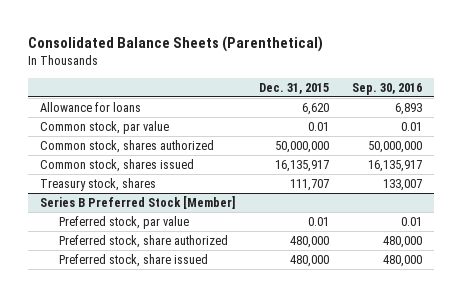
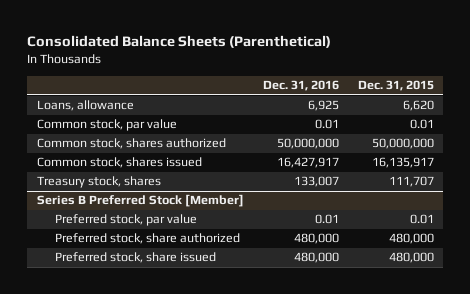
- | Dec. 31, 2015 | Sep. 30, 2016
+ | Dec. 31, 2016 | Dec. 31, 2015
- Allowance for loans | 6,620 | 6,893
+ Loans, allowance | 6,925 | 6,620

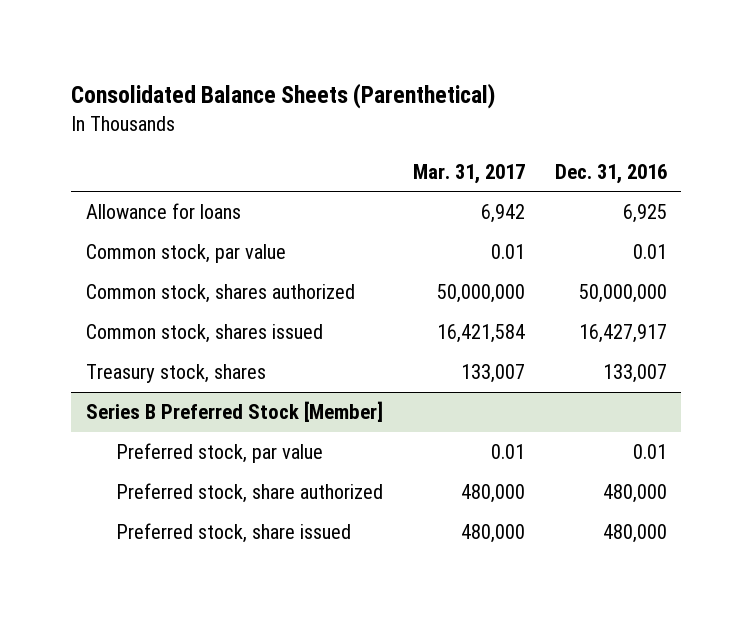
- | Dec. 31, 2016 | Dec. 31, 2015
+ | Mar. 31, 2017 | Dec. 31, 2016
- Loans, allowance | 6,925 | 6,620
+ Allowance for loans | 6,942 | 6,925

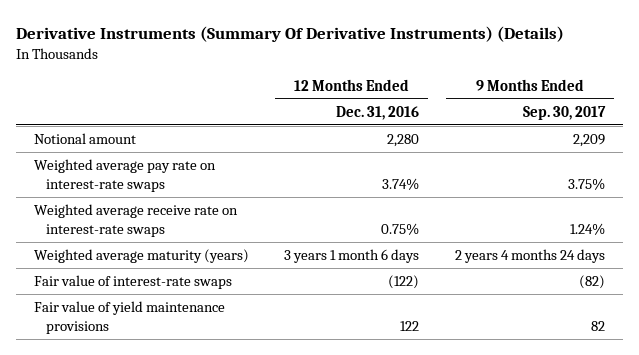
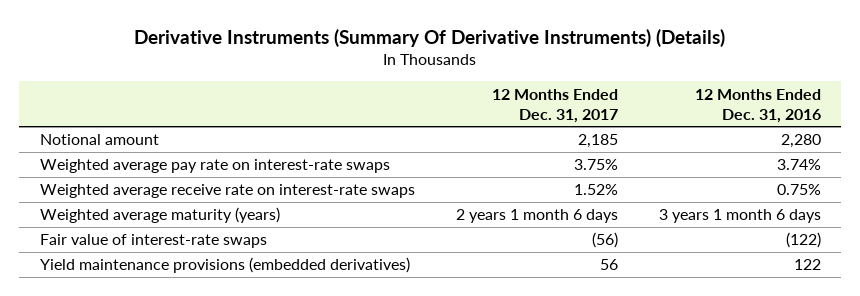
- | 12 Months Ended Dec. 31, 2016 | 9 Months Ended Sep. 30, 2017
+ | 12 Months Ended Dec. 31, 2017 | 12 Months Ended Dec. 31, 2016
- Fair value of yield maintenance provisions | 122 | 82
+ Yield maintenance provisions (embedded derivatives) | 56 | 122

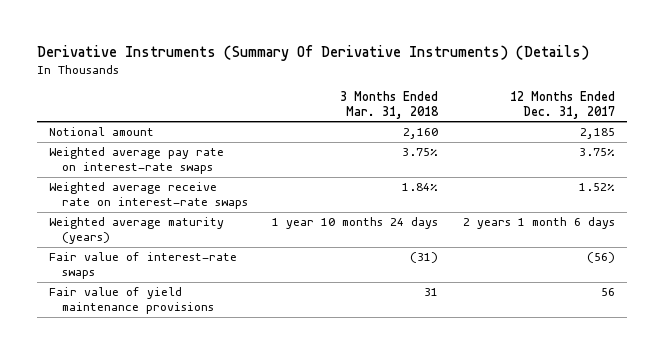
- | 12 Months Ended Dec. 31, 2017 | 12 Months Ended Dec. 31, 2016
+ | 3 Months Ended Mar. 31, 2018 | 12 Months Ended Dec. 31, 2017
- Yield maintenance provisions (embedded derivatives) | 56 | 122
+ Fair value of yield maintenance provisions | 31 | 56

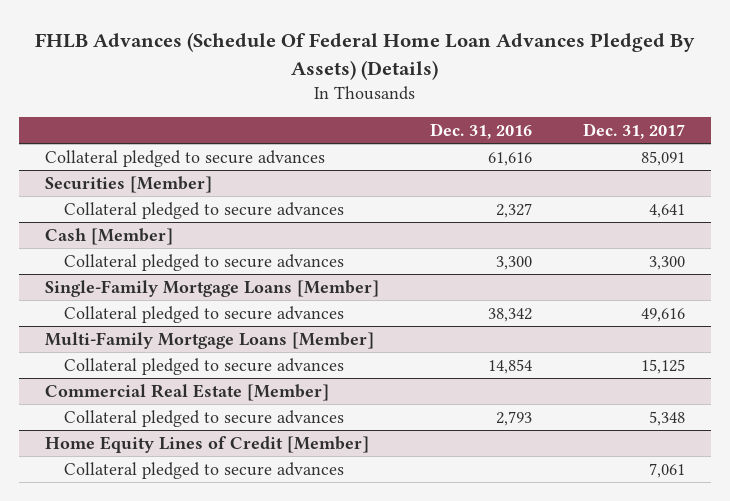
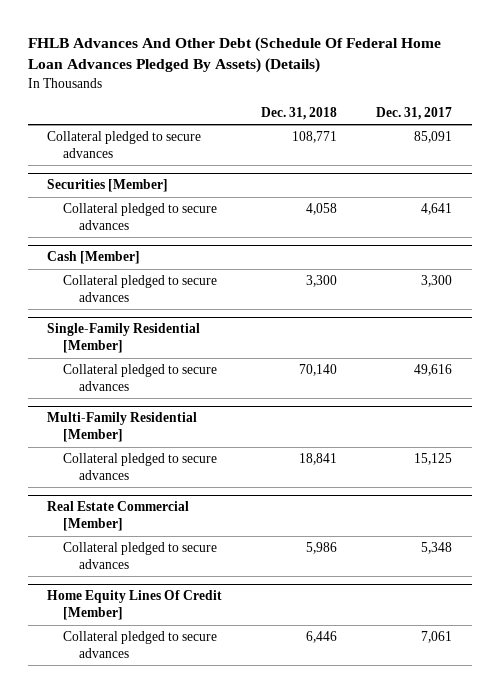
- FHLB Advances (Schedule Of Federal Home Loan Advances Pledged By Assets) (Details)
+ FHLB Advances And Other Debt (Schedule Of Federal Home Loan Advances Pledged By Assets) (Details)
- | Dec. 31, 2016 | Dec. 31, 2017
+ | Dec. 31, 2018 | Dec. 31, 2017
- Single-Family Mortgage Loans [Member]
+ Single-Family Residential [Member]
- Multi-Family Mortgage Loans [Member]
+ Multi-Family Residential [Member]
- Commercial Real Estate [Member]
+ Real Estate Commercial [Member]
- Home Equity Lines of Credit [Member]
+ Home Equity Lines Of Credit [Member]

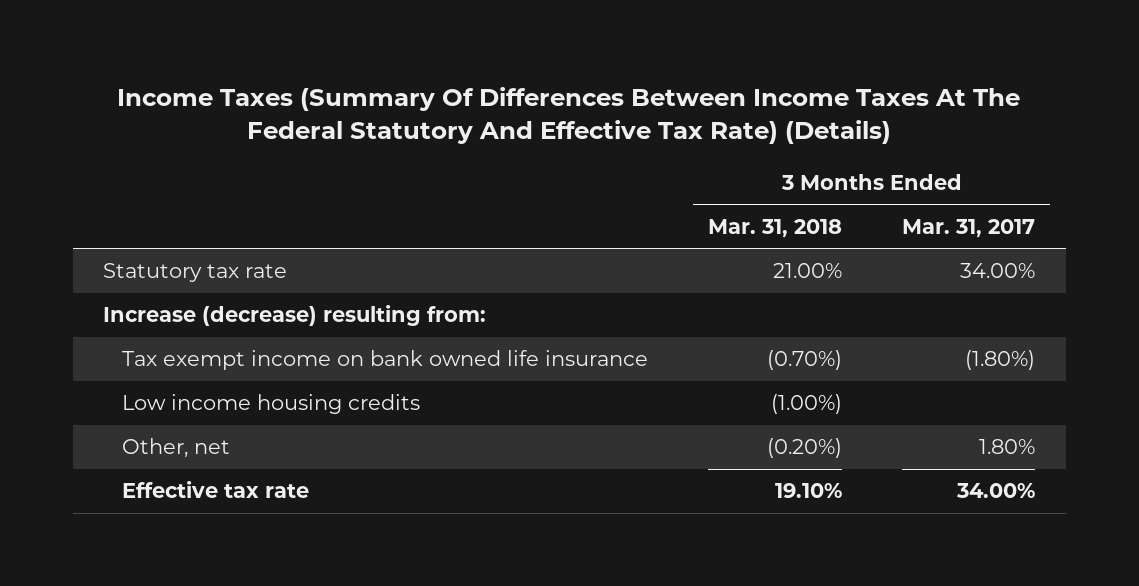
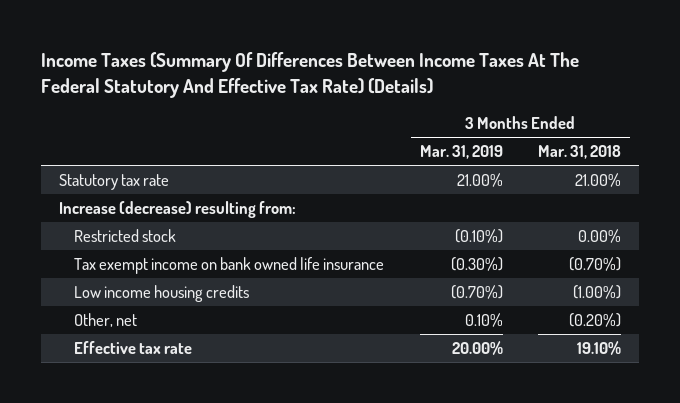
- | 3 Months Ended Mar. 31, 2018 | 3 Months Ended Mar. 31, 2017
+ | 3 Months Ended Mar. 31, 2019 | 3 Months Ended Mar. 31, 2018
+ Restricted stock | (0.10%) | 0.00%

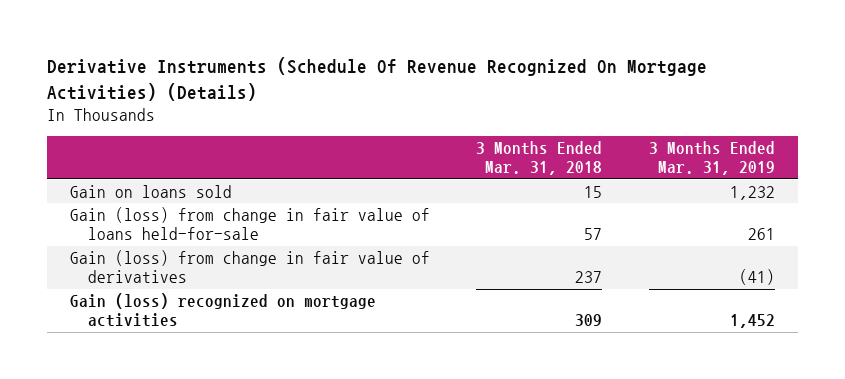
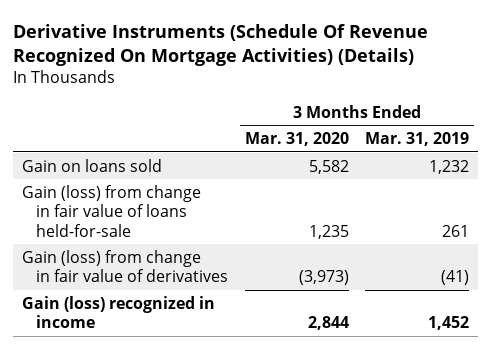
- | 3 Months Ended Mar. 31, 2018 | 3 Months Ended Mar. 31, 2019
+ | 3 Months Ended Mar. 31, 2020 | 3 Months Ended Mar. 31, 2019
- Gain (loss) recognized on mortgage activities | 309 | 1,452
+ Gain (loss) recognized in income | 2,844 | 1,452

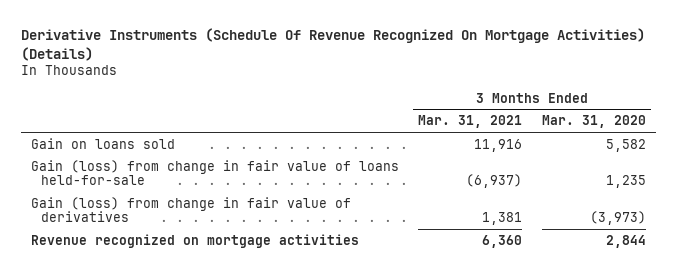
- | 3 Months Ended Mar. 31, 2020 | 3 Months Ended Mar. 31, 2019
+ | 3 Months Ended Mar. 31, 2021 | 3 Months Ended Mar. 31, 2020
- Gain (loss) recognized in income | 2,844 | 1,452
+ Revenue recognized on mortgage activities | 6,360 | 2,844

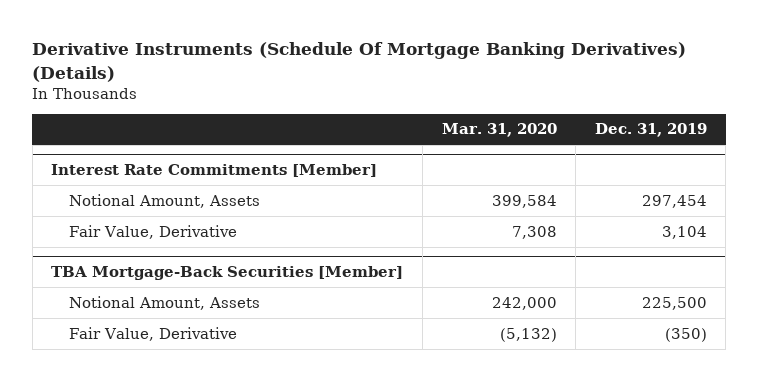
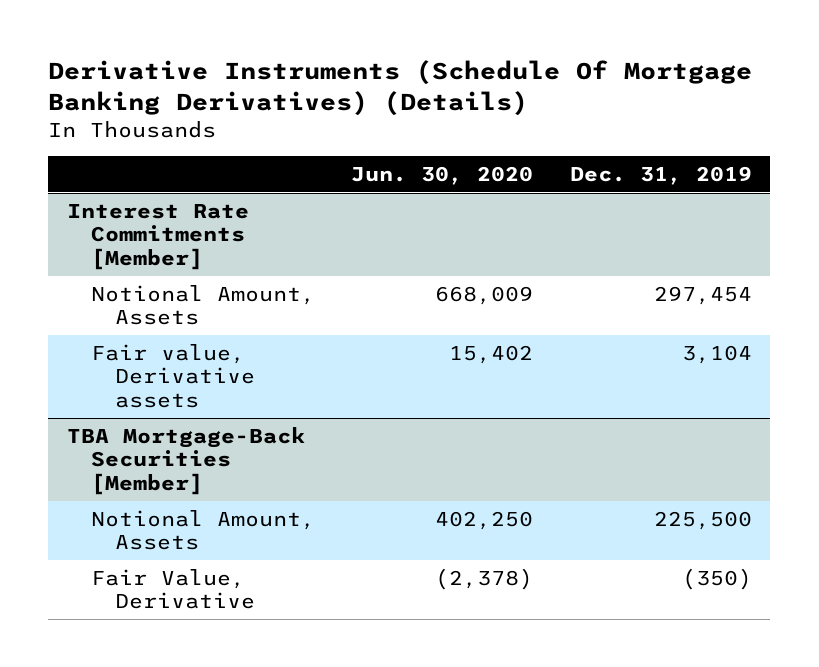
- | Mar. 31, 2020 | Dec. 31, 2019
+ | Jun. 30, 2020 | Dec. 31, 2019
@ Interest Rate Commitments [Member]
- Fair Value, Derivative | 7,308 | 3,104
+ Fair value, Derivative assets | 15,402 | 3,104

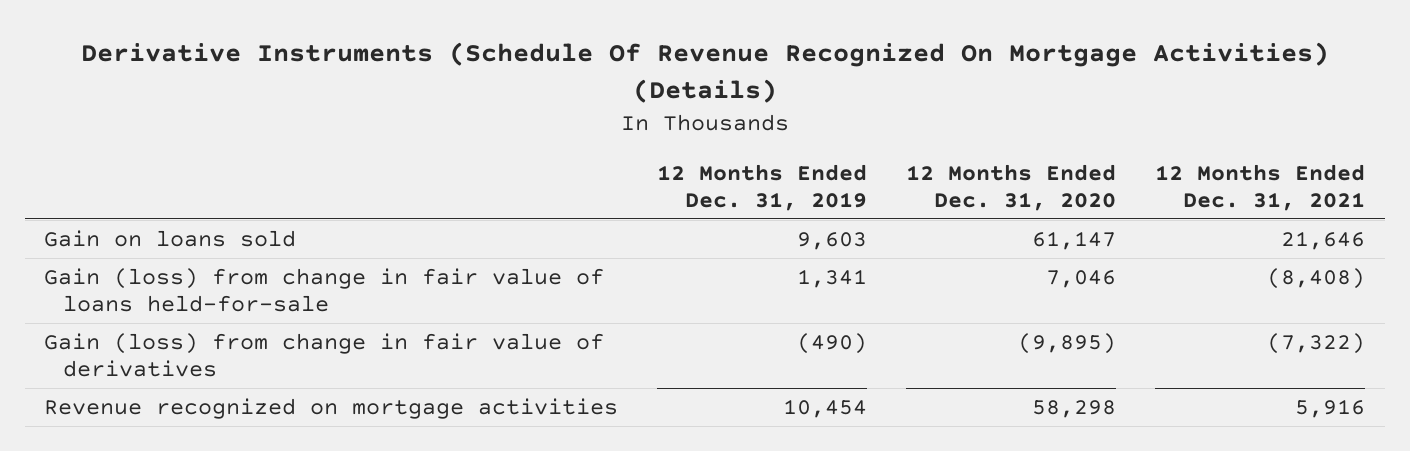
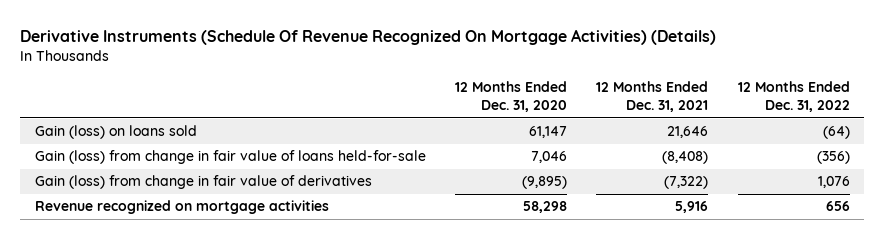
- | 12 Months Ended Dec. 31, 2019 | 12 Months Ended Dec. 31, 2020 | 12 Months Ended Dec. 31, 2021
+ | 12 Months Ended Dec. 31, 2020 | 12 Months Ended Dec. 31, 2021 | 12 Months Ended Dec. 31, 2022
- Gain on loans sold | 9,603 | 61,147 | 21,646
+ Gain (loss) on loans sold | 61,147 | 21,646 | (64)

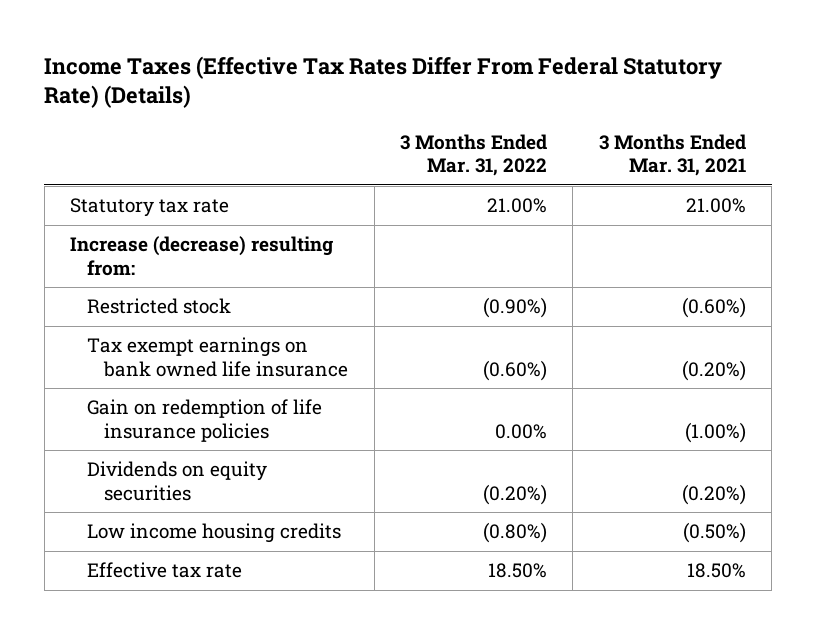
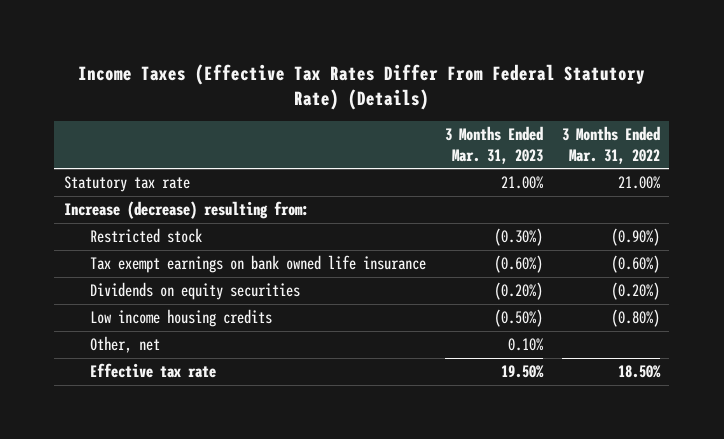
- | 3 Months Ended Mar. 31, 2022 | 3 Months Ended Mar. 31, 2021
+ | 3 Months Ended Mar. 31, 2023 | 3 Months Ended Mar. 31, 2022
- Gain on redemption of life insurance policies | 0.00% | (1.00%)
+ Other, net | 0.10% |

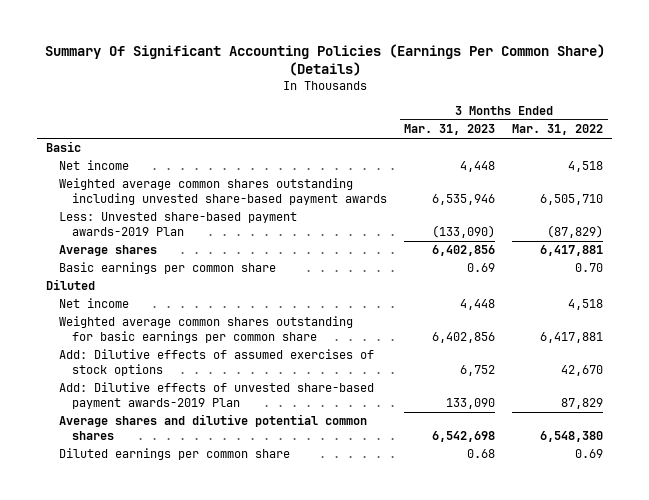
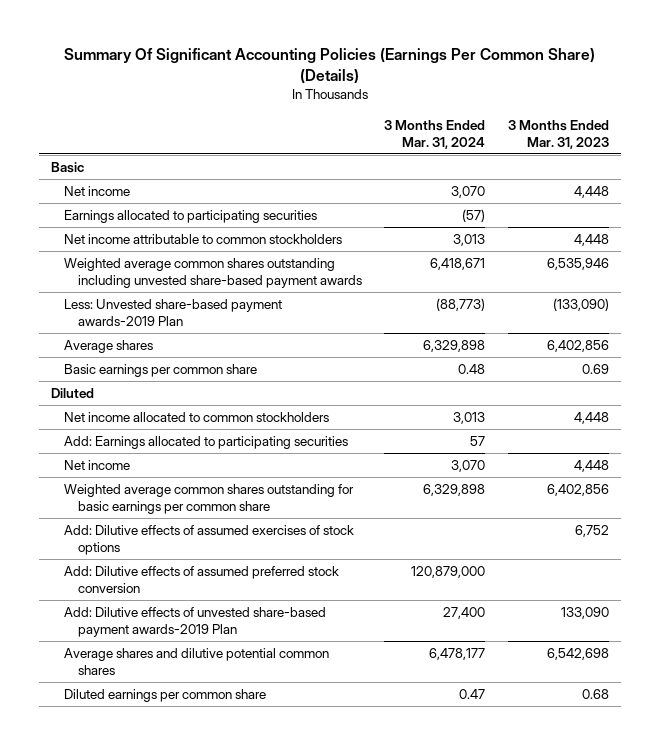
- | 3 Months Ended Mar. 31, 2023 | 3 Months Ended Mar. 31, 2022
+ | 3 Months Ended Mar. 31, 2024 | 3 Months Ended Mar. 31, 2023
+ Earnings allocated to participating securities | (57) |
+ Net income attributable to common stockholders | 3,013 | 4,448
+ Net income allocated to common stockholders | 3,013 | 4,448
+ Add: Earnings allocated to participating securities | 57 |
+ Add: Dilutive effects of assumed preferred stock conversion | 120,879,000 |

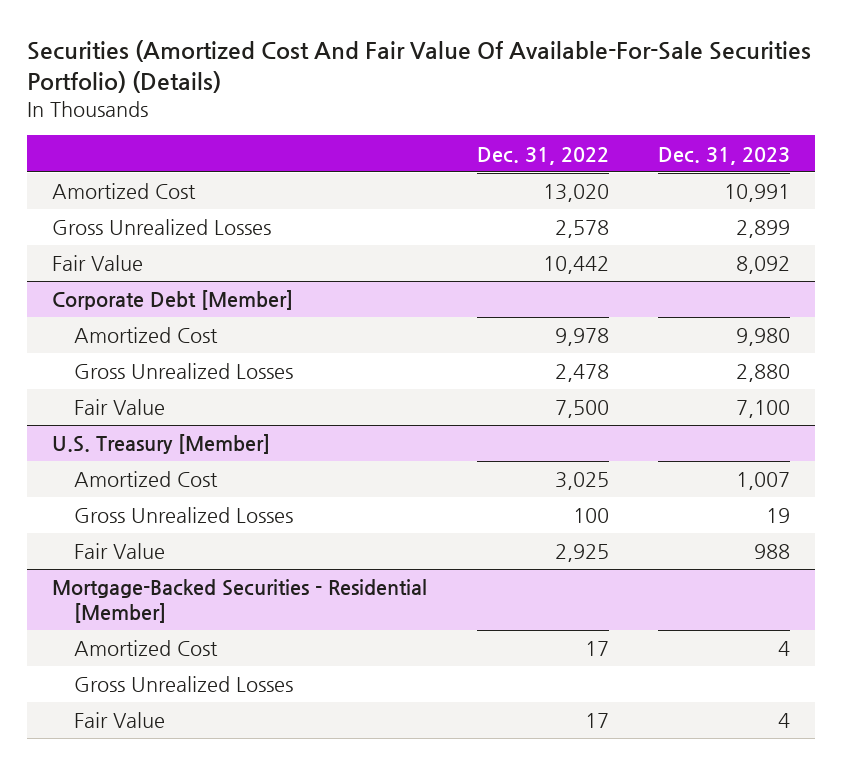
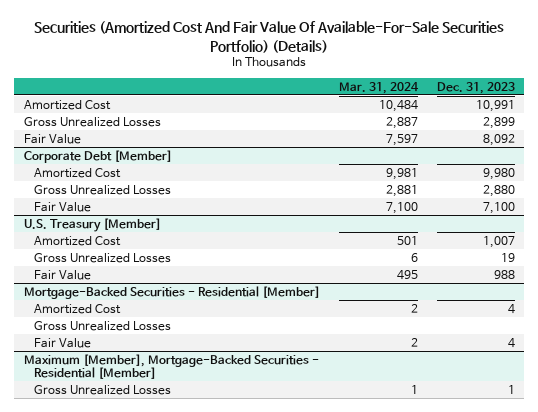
- | Dec. 31, 2022 | Dec. 31, 2023
+ | Mar. 31, 2024 | Dec. 31, 2023
+ Maximum [Member], Mortgage-Backed Securities - Residential [Member]
+ Gross Unrealized Losses | 1 | 1

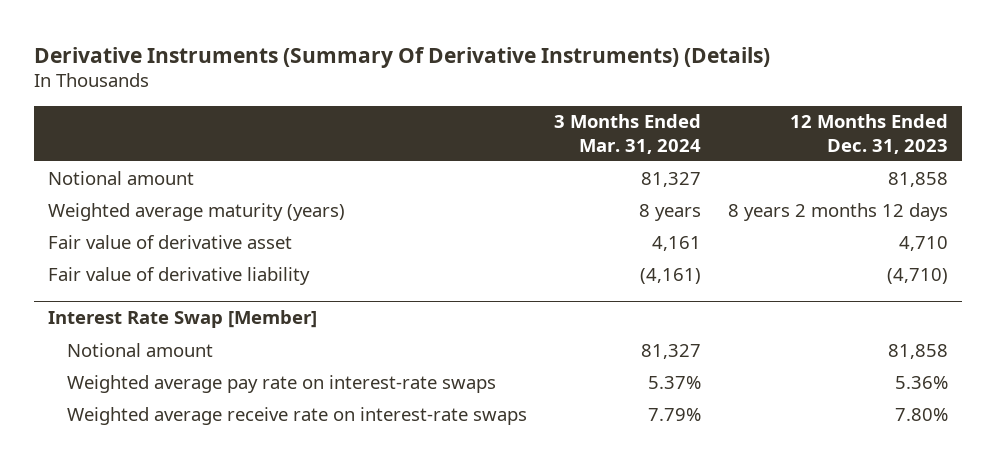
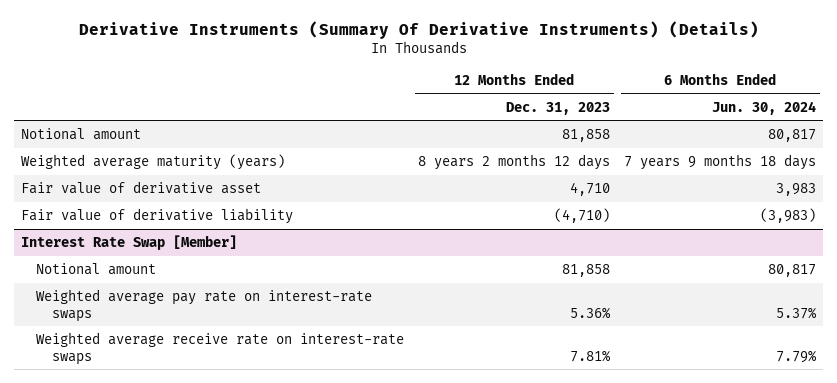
- | 3 Months Ended Mar. 31, 2024 | 12 Months Ended Dec. 31, 2023
+ | 12 Months Ended Dec. 31, 2023 | 6 Months Ended Jun. 30, 2024
@ Interest Rate Swap [Member]
- Weighted average receive rate on interest-rate swaps | 7.79% | 7.80%
+ Weighted average receive rate on interest-rate swaps | 7.81% | 7.79%

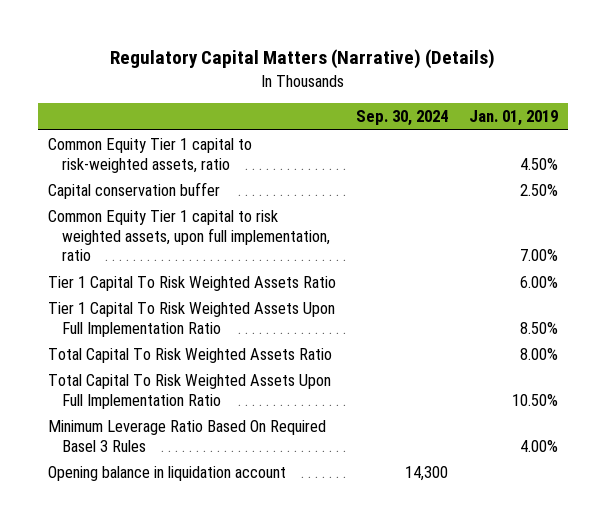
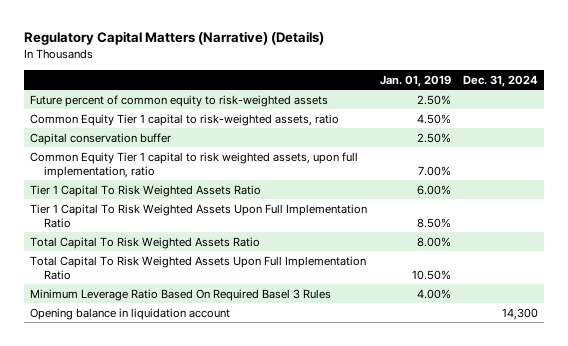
- | Sep. 30, 2024 | Jan. 01, 2019
+ | Jan. 01, 2019 | Dec. 31, 2024
+ Future percent of common equity to risk-weighted assets | 2.50% |

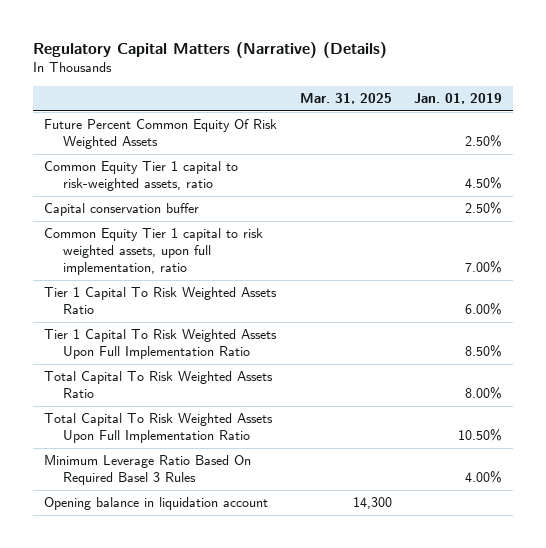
- | Jan. 01, 2019 | Dec. 31, 2024
+ | Mar. 31, 2025 | Jan. 01, 2019
- Future percent of common equity to risk-weighted assets | 2.50% |
+ Future Percent Common Equity Of Risk Weighted Assets | | 2.50%

